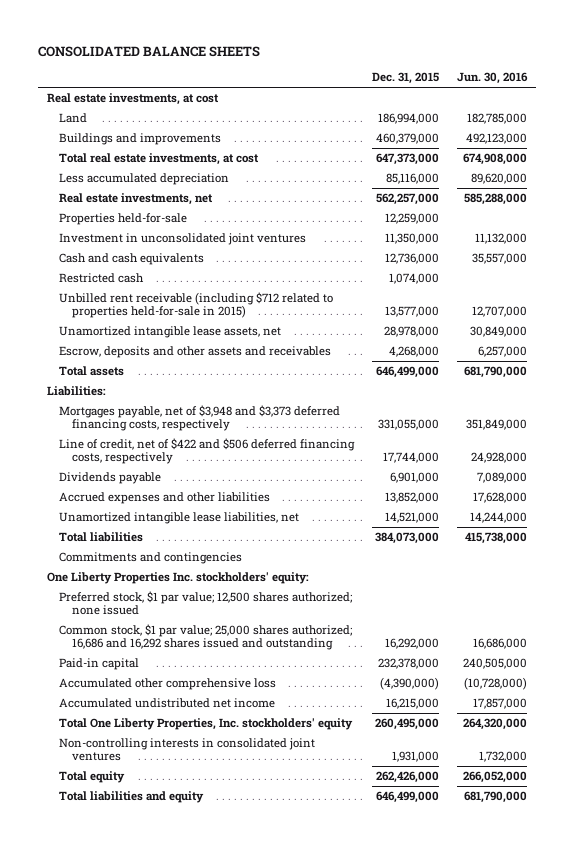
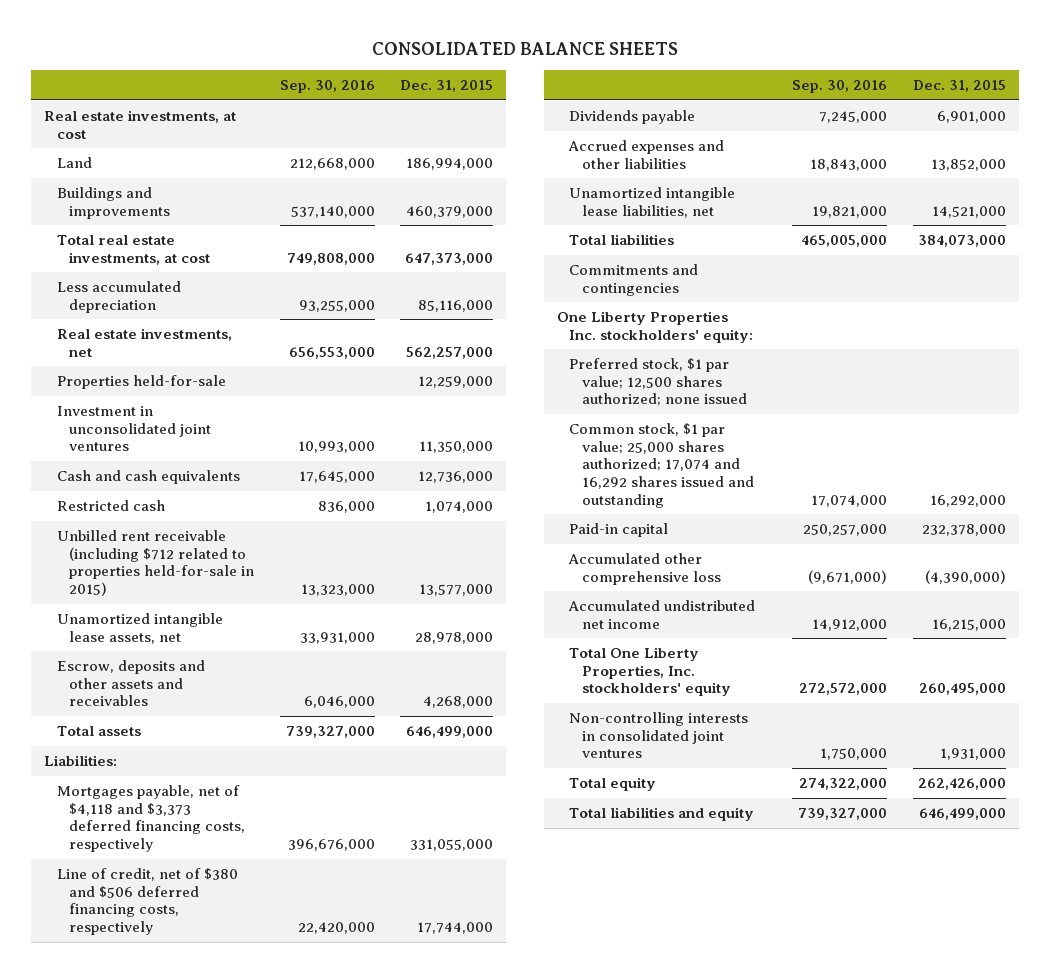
- | Dec. 31, 2015 | Jun. 30, 2016
+ | Sep. 30, 2016 | Dec. 31, 2015
- Mortgages payable, net of $3,948 and $3,373 deferred financing costs, respectively | 331,055,000 | 351,849,000
- Line of credit, net of $422 and $506 deferred financing costs, respectively | 17,744,000 | 24,928,000
+ Mortgages payable, net of $4,118 and $3,373 deferred financing costs, respectively | 396,676,000 | 331,055,000
+ Line of credit, net of $380 and $506 deferred financing costs, respectively | 22,420,000 | 17,744,000
- Common stock, $1 par value; 25,000 shares authorized; 16,686 and 16,292 shares issued and outstanding | 16,292,000 | 16,686,000
+ Common stock, $1 par value; 25,000 shares authorized; 17,074 and 16,292 shares issued and outstanding | 17,074,000 | 16,292,000

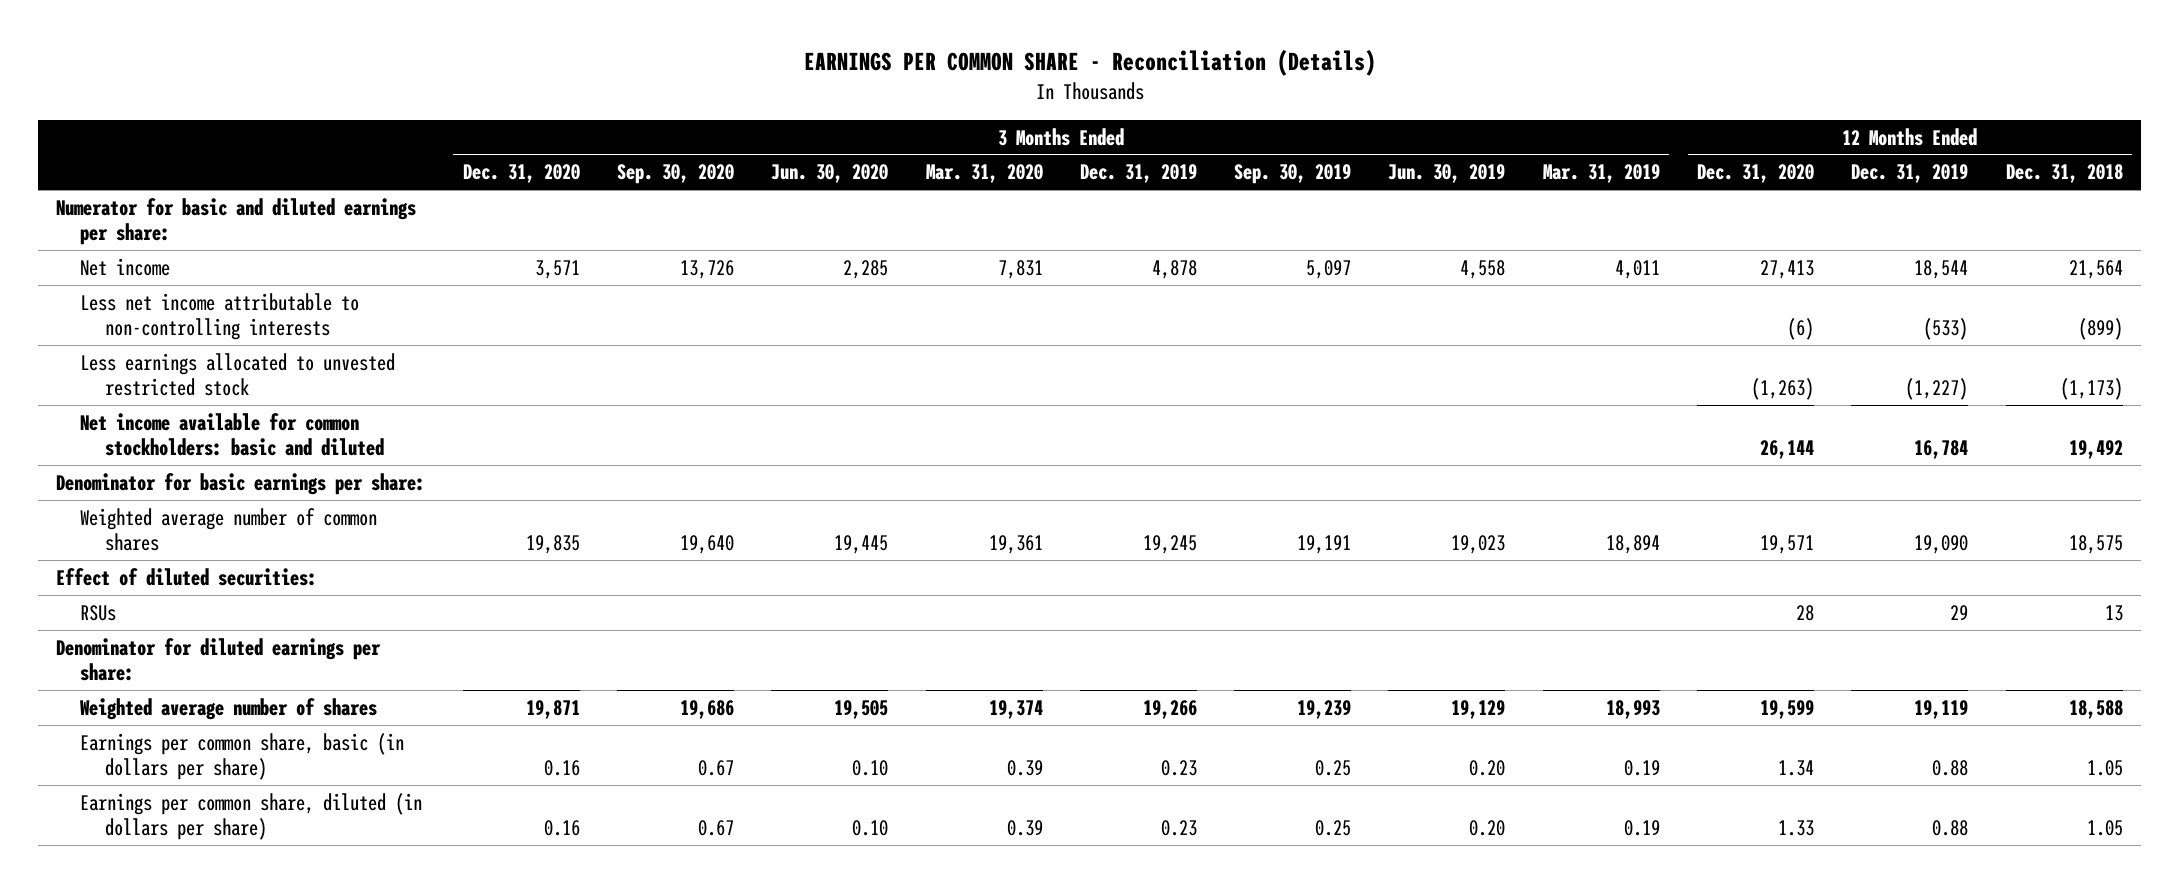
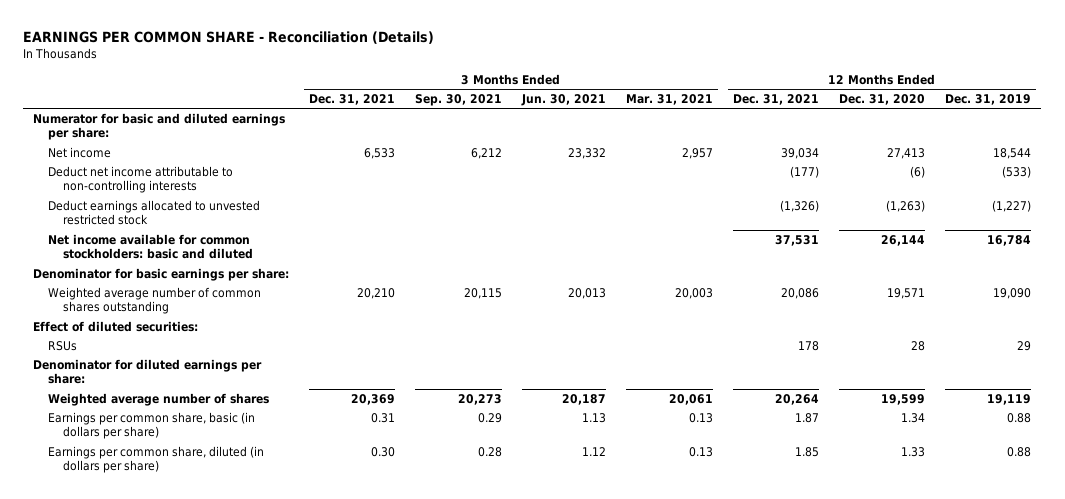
- | 3 Months Ended Dec. 31, 2020 | 3 Months Ended Sep. 30, 2020 | 3 Months Ended Jun. 30, 2020 | 3 Months Ended Mar. 31, 2020 | 3 Months Ended Dec. 31, 2019 | 3 Months Ended Sep. 30, 2019 | 3 Months Ended Jun. 30, 2019 | 3 Months Ended Mar. 31, 2019 | 12 Months Ended Dec. 31, 2020 | 12 Months Ended Dec. 31, 2019 | 12 Months Ended Dec. 31, 2018
+ | 3 Months Ended Dec. 31, 2021 | 3 Months Ended Sep. 30, 2021 | 3 Months Ended Jun. 30, 2021 | 3 Months Ended Mar. 31, 2021 | 12 Months Ended Dec. 31, 2021 | 12 Months Ended Dec. 31, 2020 | 12 Months Ended Dec. 31, 2019
- Less net income attributable to non-controlling interests | | | | | | | | | (6) | (533) | (899)
- Less earnings allocated to unvested restricted stock | | | | | | | | | (1,263) | (1,227) | (1,173)
+ Deduct net income attributable to non-controlling interests | | | | | (177) | (6) | (533)
+ Deduct earnings allocated to unvested restricted stock | | | | | (1,326) | (1,263) | (1,227)
- Weighted average number of common shares | 19,835 | 19,640 | 19,445 | 19,361 | 19,245 | 19,191 | 19,023 | 18,894 | 19,571 | 19,090 | 18,575
+ Weighted average number of common shares outstanding | 20,210 | 20,115 | 20,013 | 20,003 | 20,086 | 19,571 | 19,090

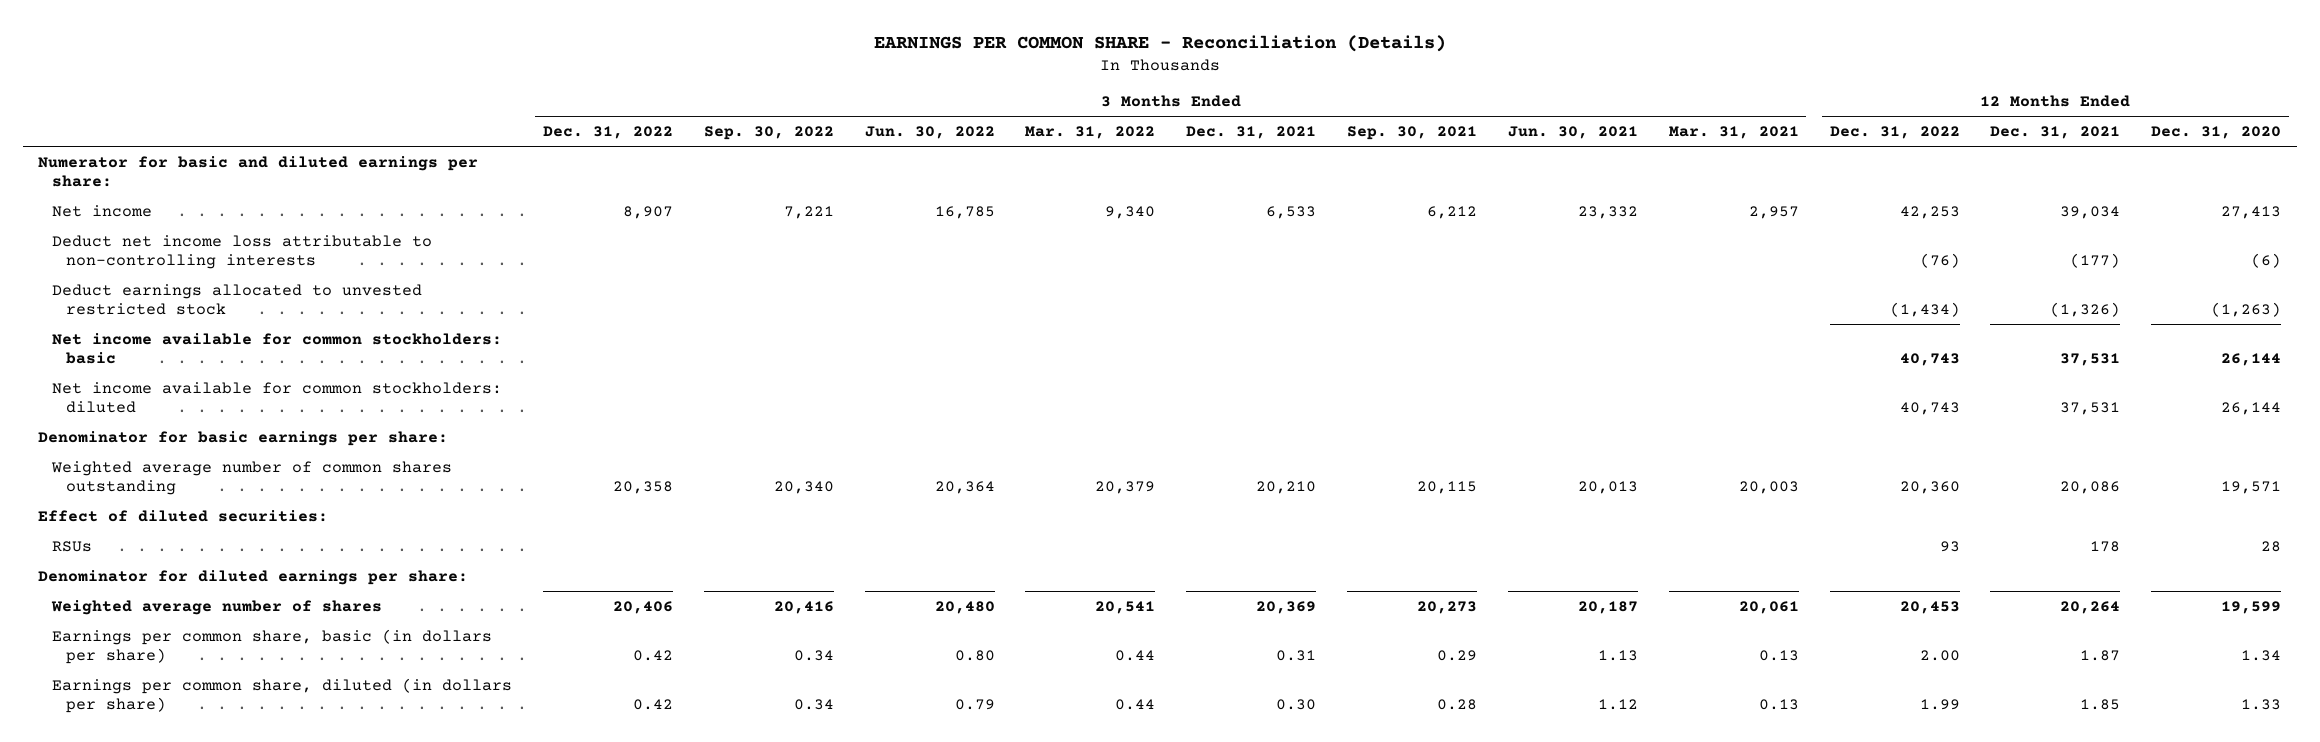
- | 3 Months Ended Dec. 31, 2021 | 3 Months Ended Sep. 30, 2021 | 3 Months Ended Jun. 30, 2021 | 3 Months Ended Mar. 31, 2021 | 12 Months Ended Dec. 31, 2021 | 12 Months Ended Dec. 31, 2020 | 12 Months Ended Dec. 31, 2019
+ | 3 Months Ended Dec. 31, 2022 | 3 Months Ended Sep. 30, 2022 | 3 Months Ended Jun. 30, 2022 | 3 Months Ended Mar. 31, 2022 | 3 Months Ended Dec. 31, 2021 | 3 Months Ended Sep. 30, 2021 | 3 Months Ended Jun. 30, 2021 | 3 Months Ended Mar. 31, 2021 | 12 Months Ended Dec. 31, 2022 | 12 Months Ended Dec. 31, 2021 | 12 Months Ended Dec. 31, 2020
- Deduct net income attributable to non-controlling interests | | | | | (177) | (6) | (533)
+ Deduct net income loss attributable to non-controlling interests | | | | | | | | | (76) | (177) | (6)
- Net income available for common stockholders: basic and diluted | | | | | 37,531 | 26,144 | 16,784
+ Net income available for common stockholders: basic | | | | | | | | | 40,743 | 37,531 | 26,144
+ Net income available for common stockholders: diluted | | | | | | | | | 40,743 | 37,531 | 26,144

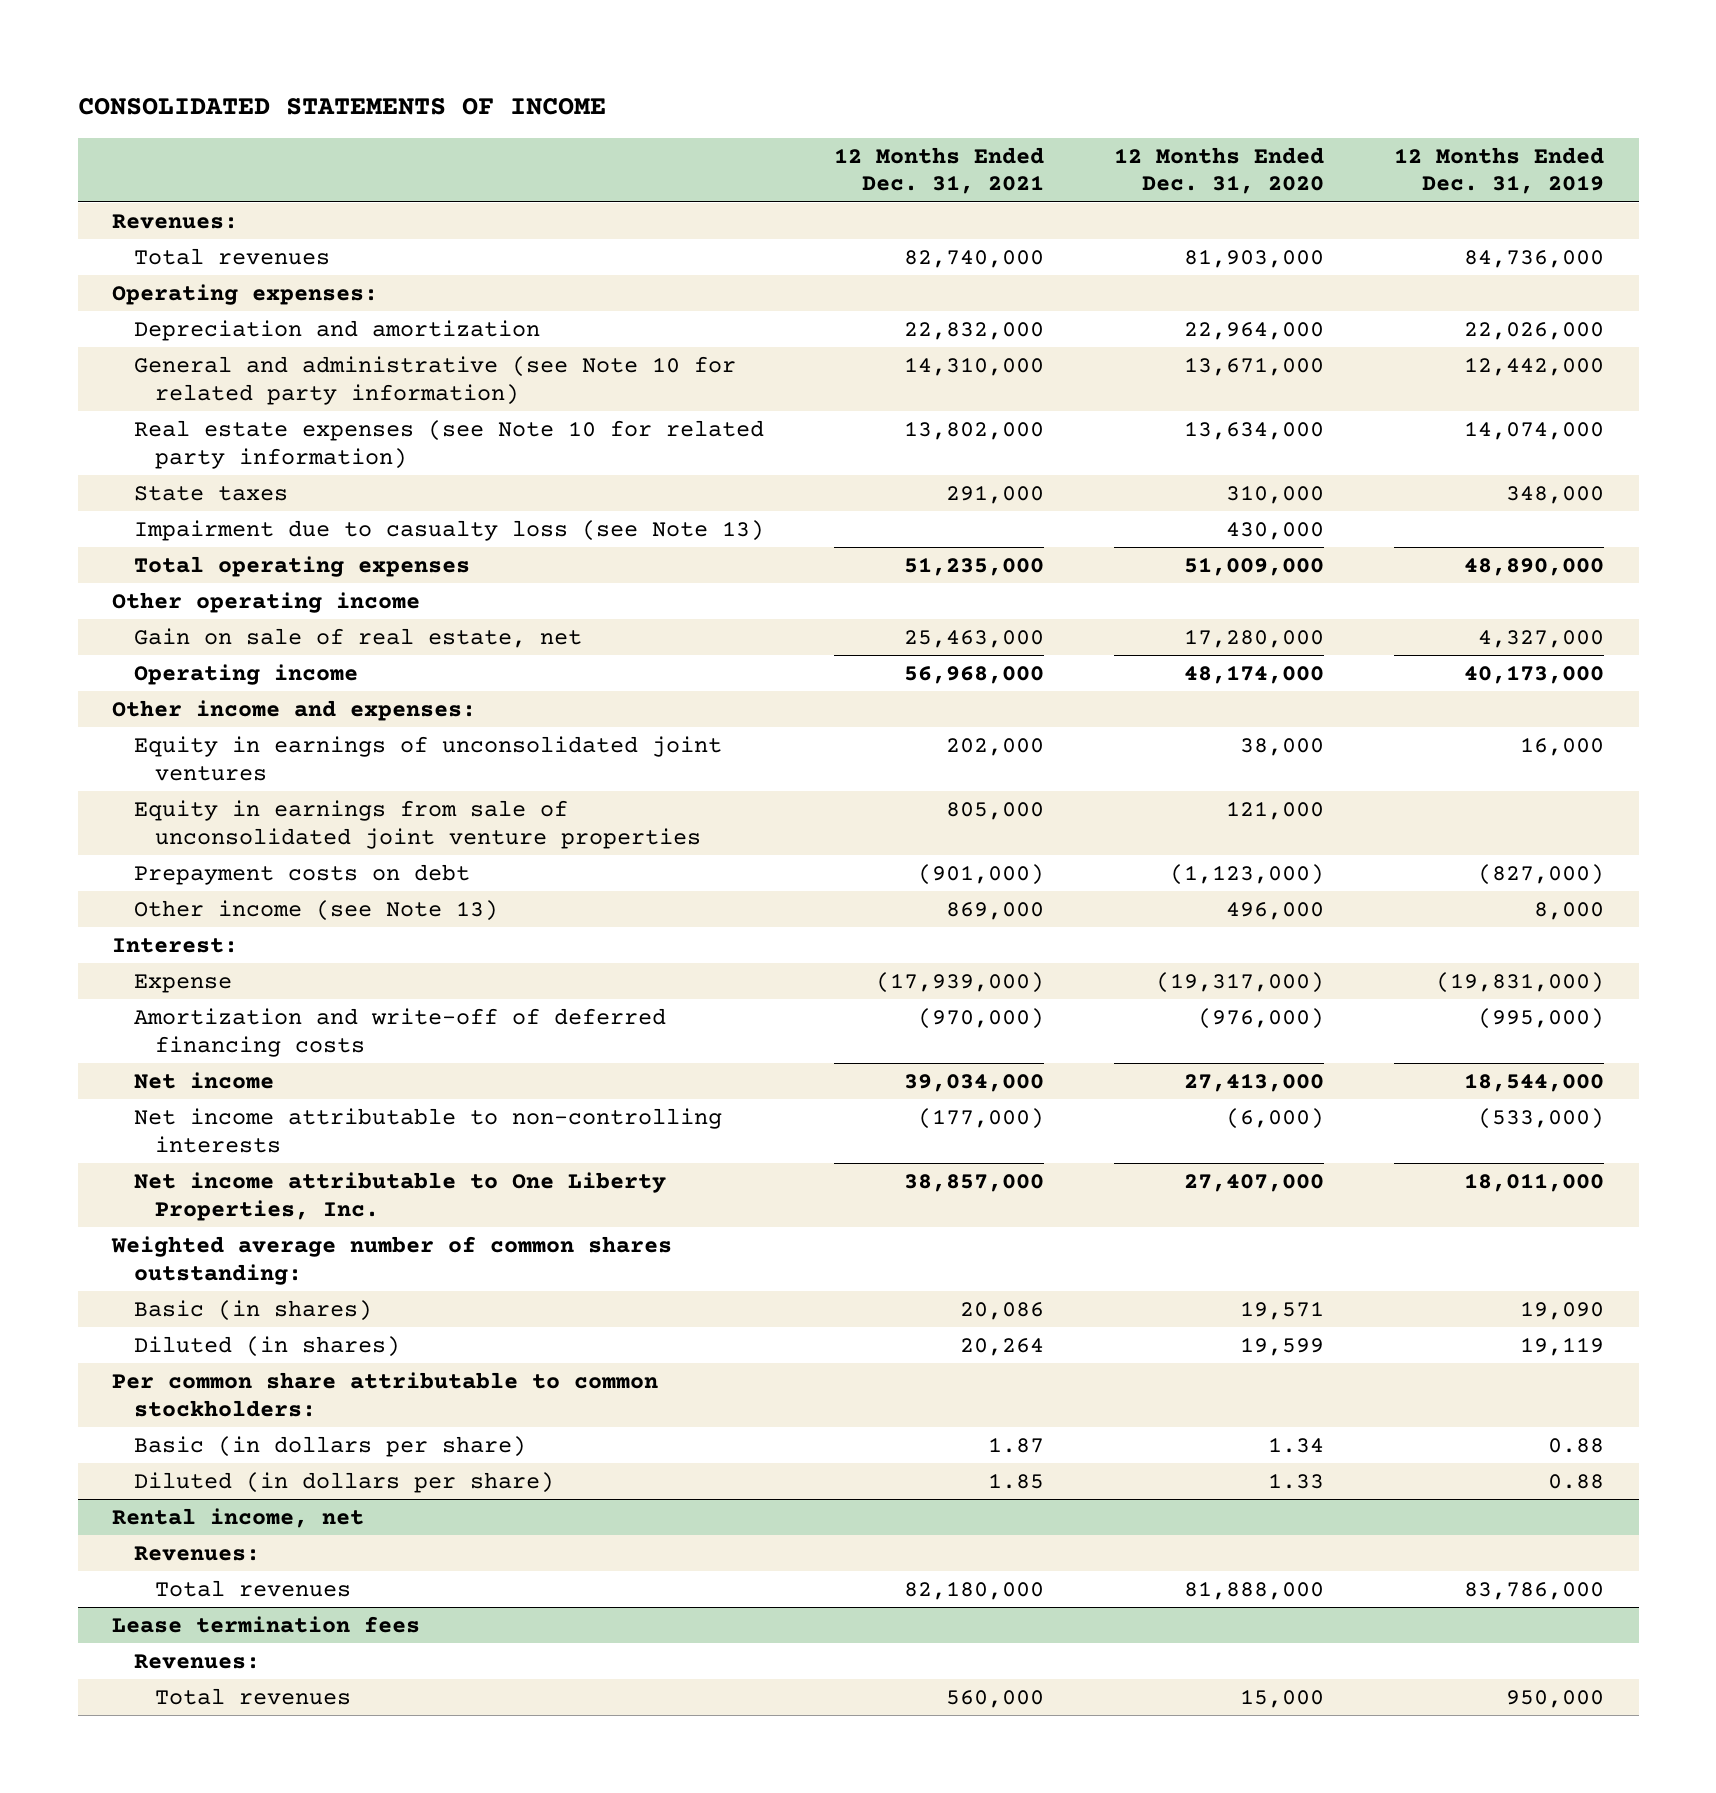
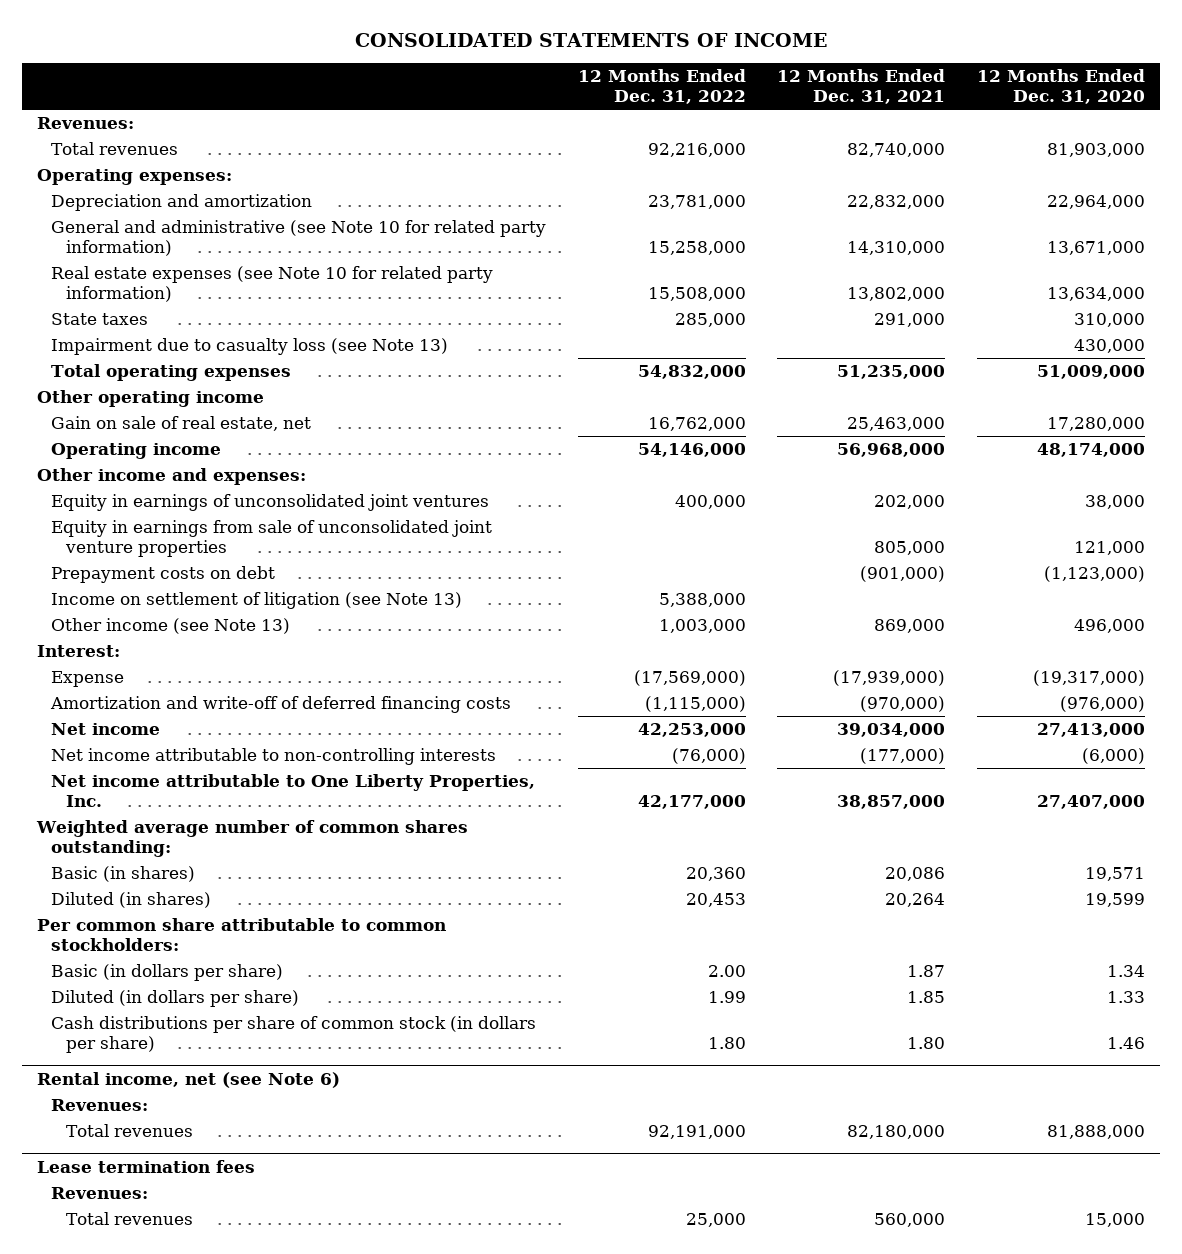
- | 12 Months Ended Dec. 31, 2021 | 12 Months Ended Dec. 31, 2020 | 12 Months Ended Dec. 31, 2019
+ | 12 Months Ended Dec. 31, 2022 | 12 Months Ended Dec. 31, 2021 | 12 Months Ended Dec. 31, 2020
+ Income on settlement of litigation (see Note 13) | 5,388,000 | |
- Rental income, net
+ Cash distributions per share of common stock (in dollars per share) | 1.80 | 1.80 | 1.46
+ Rental income, net (see Note 6)

